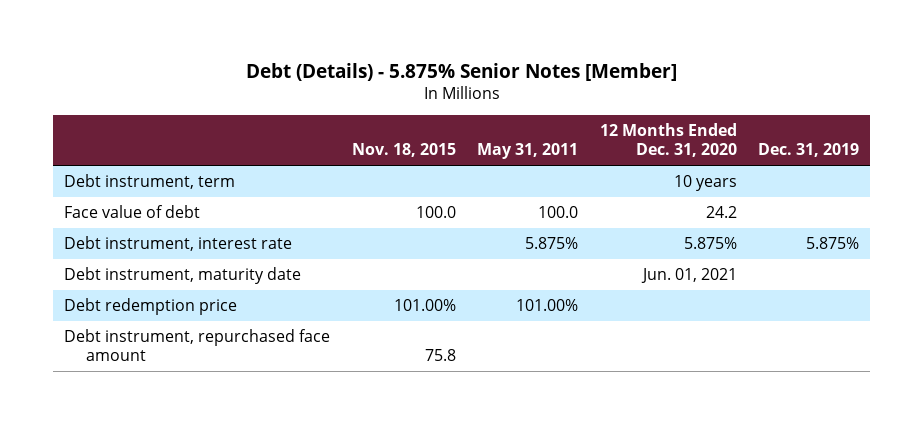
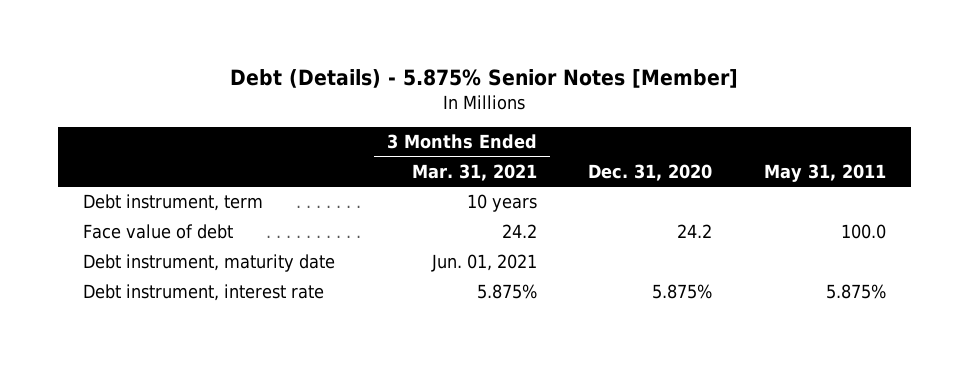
- | Nov. 18, 2015 | May 31, 2011 | 12 Months Ended Dec. 31, 2020 | Dec. 31, 2019
+ | 3 Months Ended Mar. 31, 2021 | Dec. 31, 2020 | May 31, 2011
- Debt redemption price | 101.00% | 101.00% | |
- Debt instrument, repurchased face amount | 75.8 | | |
moved down: Debt instrument, interest rate | 5.875% | 5.875% | 5.875%

